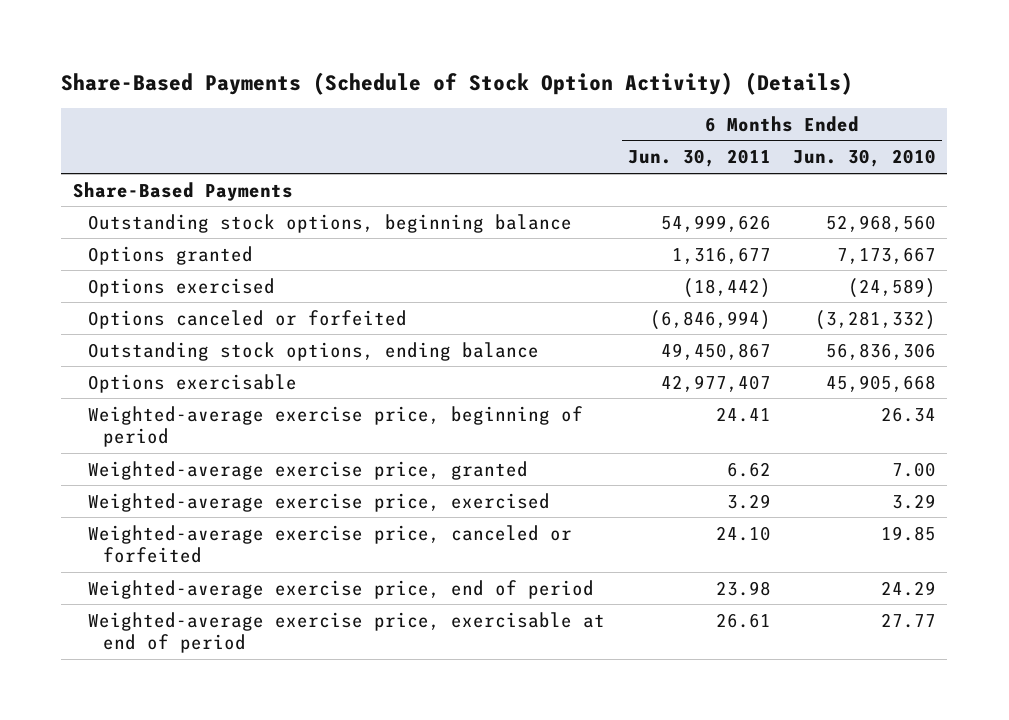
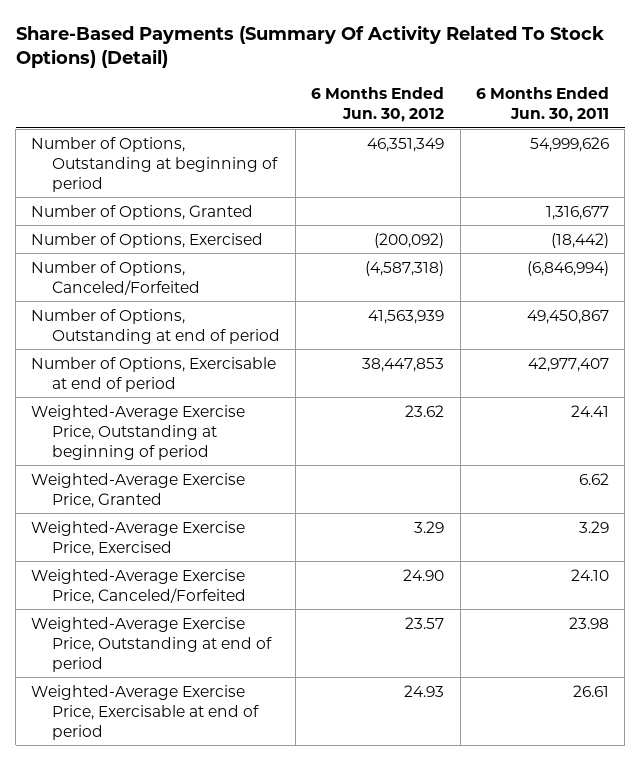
- Share-Based Payments (Schedule of Stock Option Activity) (Details)
+ Share-Based Payments (Summary Of Activity Related To Stock Options) (Detail)
- | 6 Months Ended Jun. 30, 2011 | 6 Months Ended Jun. 30, 2010
+ | 6 Months Ended Jun. 30, 2012 | 6 Months Ended Jun. 30, 2011
- Share-Based Payments
- Outstanding stock options, beginning balance | 54,999,626 | 52,968,560
- Options granted | 1,316,677 | 7,173,667
- Options exercised | (18,442) | (24,589)
- Options canceled or forfeited | (6,846,994) | (3,281,332)
- Outstanding stock options, ending balance | 49,450,867 | 56,836,306
- Options exercisable | 42,977,407 | 45,905,668
- Weighted-average exercise price, beginning of period | 24.41 | 26.34
- Weighted-average exercise price, granted | 6.62 | 7.00
- Weighted-average exercise price, exercised | 3.29 | 3.29
- Weighted-average exercise price, canceled or forfeited | 24.10 | 19.85
- Weighted-average exercise price, end of period | 23.98 | 24.29
- Weighted-average exercise price, exercisable at end of period | 26.61 | 27.77
+ Number of Options, Outstanding at beginning of period | 46,351,349 | 54,999,626
+ Number of Options, Granted | | 1,316,677
+ Number of Options, Exercised | (200,092) | (18,442)
+ Number of Options, Canceled/Forfeited | (4,587,318) | (6,846,994)
+ Number of Options, Outstanding at end of period | 41,563,939 | 49,450,867
+ Number of Options, Exercisable at end of period | 38,447,853 | 42,977,407
+ Weighted-Average Exercise Price, Outstanding at beginning of period | 23.62 | 24.41
+ Weighted-Average Exercise Price, Granted | | 6.62
+ Weighted-Average Exercise Price, Exercised | 3.29 | 3.29
+ Weighted-Average Exercise Price, Canceled/Forfeited | 24.90 | 24.10
+ Weighted-Average Exercise Price, Outstanding at end of period | 23.57 | 23.98
+ Weighted-Average Exercise Price, Exercisable at end of period | 24.93 | 26.61

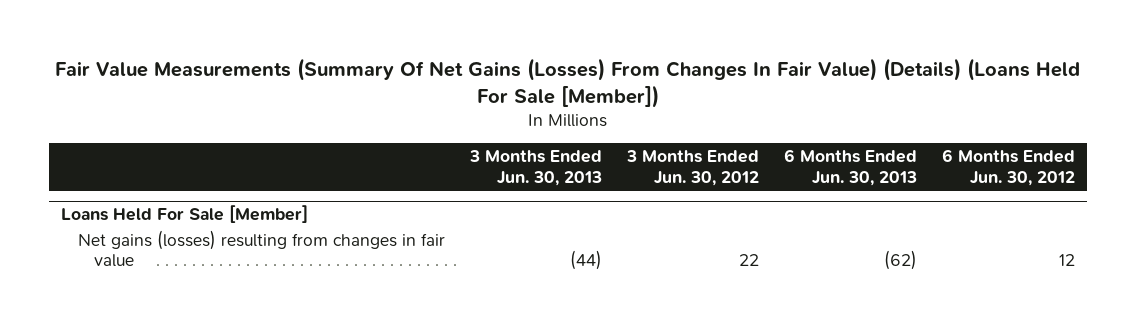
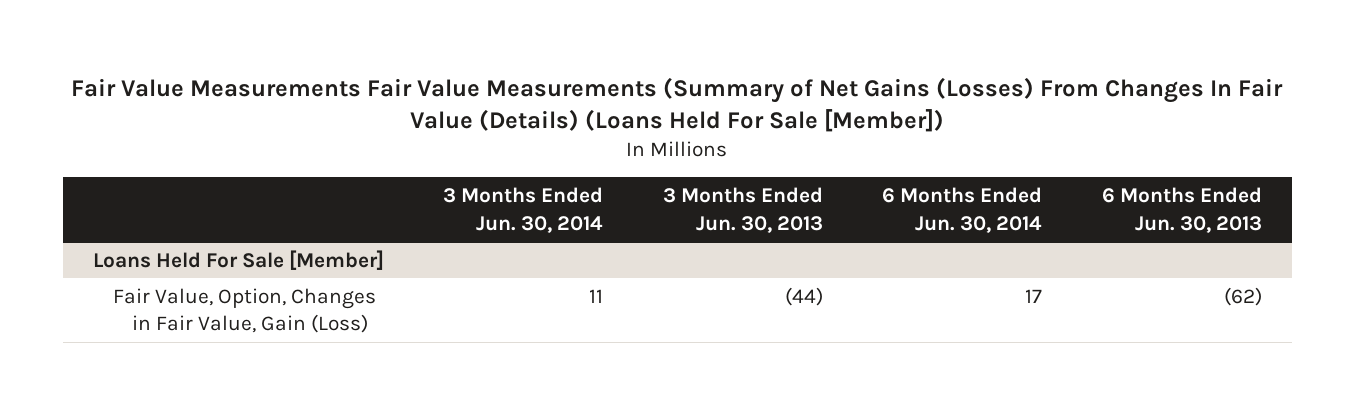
- Fair Value Measurements (Summary Of Net Gains (Losses) From Changes In Fair Value) (Details) (Loans Held For Sale [Member])
+ Fair Value Measurements Fair Value Measurements (Summary of Net Gains (Losses) From Changes In Fair Value (Details) (Loans Held For Sale [Member])
- | 3 Months Ended Jun. 30, 2013 | 3 Months Ended Jun. 30, 2012 | 6 Months Ended Jun. 30, 2013 | 6 Months Ended Jun. 30, 2012
+ | 3 Months Ended Jun. 30, 2014 | 3 Months Ended Jun. 30, 2013 | 6 Months Ended Jun. 30, 2014 | 6 Months Ended Jun. 30, 2013
@ Loans Held For Sale [Member]
- Net gains (losses) resulting from changes in fair value | (44) | 22 | (62) | 12
+ Fair Value, Option, Changes in Fair Value, Gain (Loss) | 11 | (44) | 17 | (62)

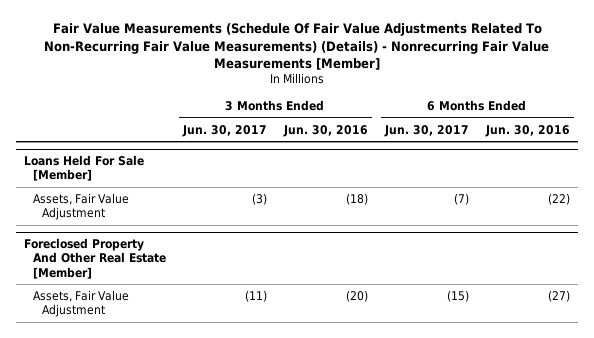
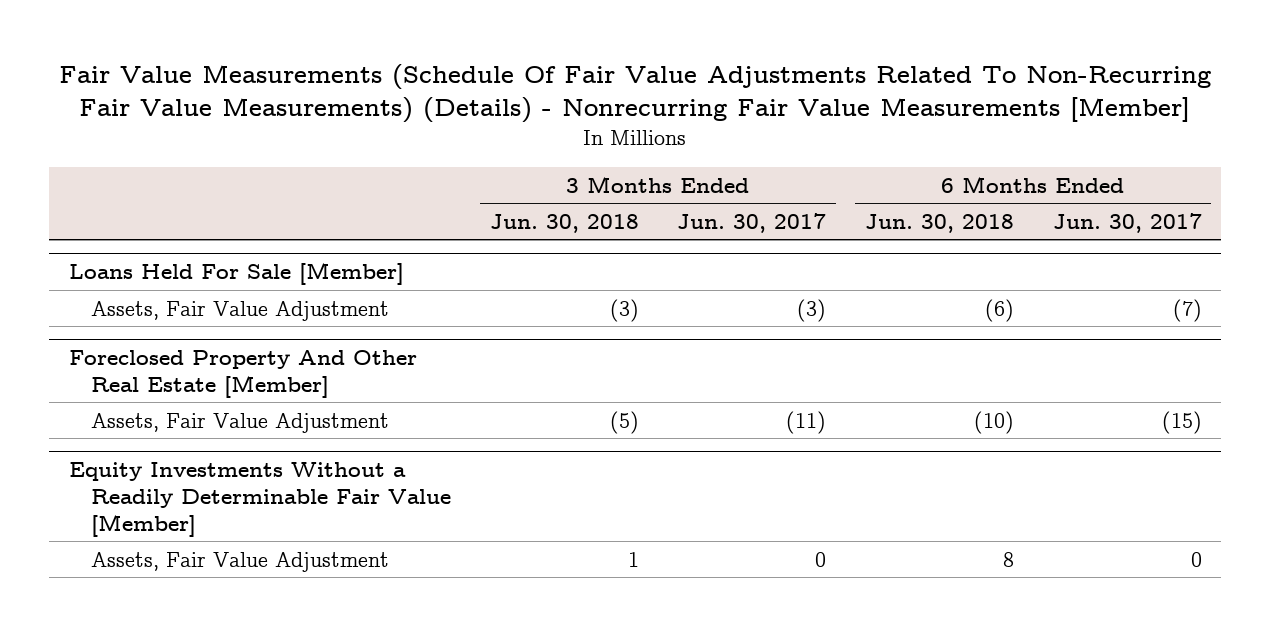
- | 3 Months Ended Jun. 30, 2017 | 3 Months Ended Jun. 30, 2016 | 6 Months Ended Jun. 30, 2017 | 6 Months Ended Jun. 30, 2016
+ | 3 Months Ended Jun. 30, 2018 | 3 Months Ended Jun. 30, 2017 | 6 Months Ended Jun. 30, 2018 | 6 Months Ended Jun. 30, 2017
+ Equity Investments Without a Readily Determinable Fair Value [Member]
+ Assets, Fair Value Adjustment | 1 | 0 | 8 | 0

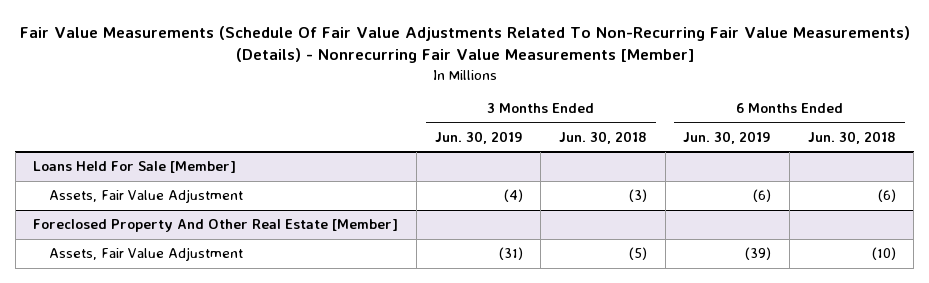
- | 3 Months Ended Jun. 30, 2018 | 3 Months Ended Jun. 30, 2017 | 6 Months Ended Jun. 30, 2018 | 6 Months Ended Jun. 30, 2017
+ | 3 Months Ended Jun. 30, 2019 | 3 Months Ended Jun. 30, 2018 | 6 Months Ended Jun. 30, 2019 | 6 Months Ended Jun. 30, 2018
- Equity Investments Without a Readily Determinable Fair Value [Member]
- Assets, Fair Value Adjustment | 1 | 0 | 8 | 0

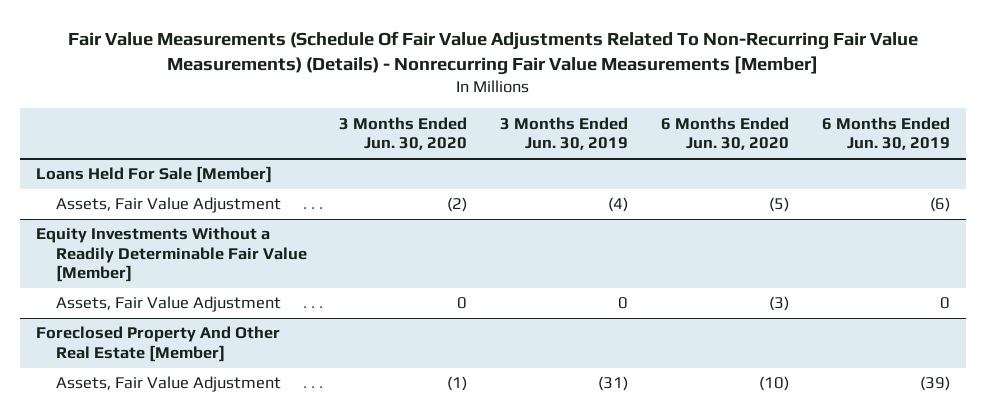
- | 3 Months Ended Jun. 30, 2019 | 3 Months Ended Jun. 30, 2018 | 6 Months Ended Jun. 30, 2019 | 6 Months Ended Jun. 30, 2018
+ | 3 Months Ended Jun. 30, 2020 | 3 Months Ended Jun. 30, 2019 | 6 Months Ended Jun. 30, 2020 | 6 Months Ended Jun. 30, 2019
+ Equity Investments Without a Readily Determinable Fair Value [Member]
+ Assets, Fair Value Adjustment | 0 | 0 | (3) | 0

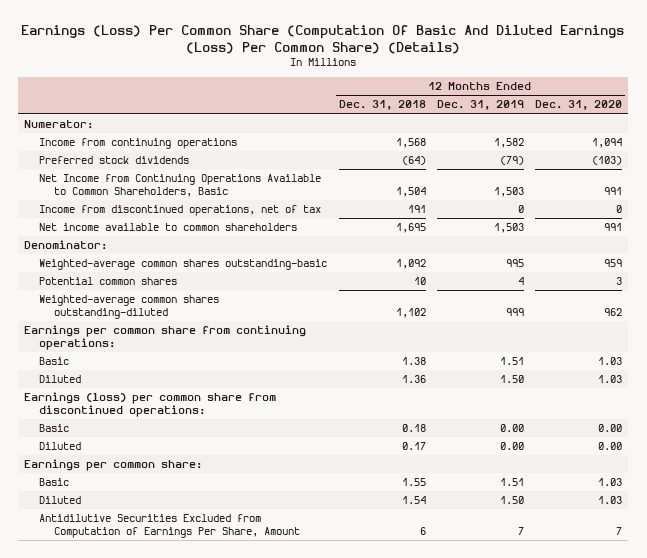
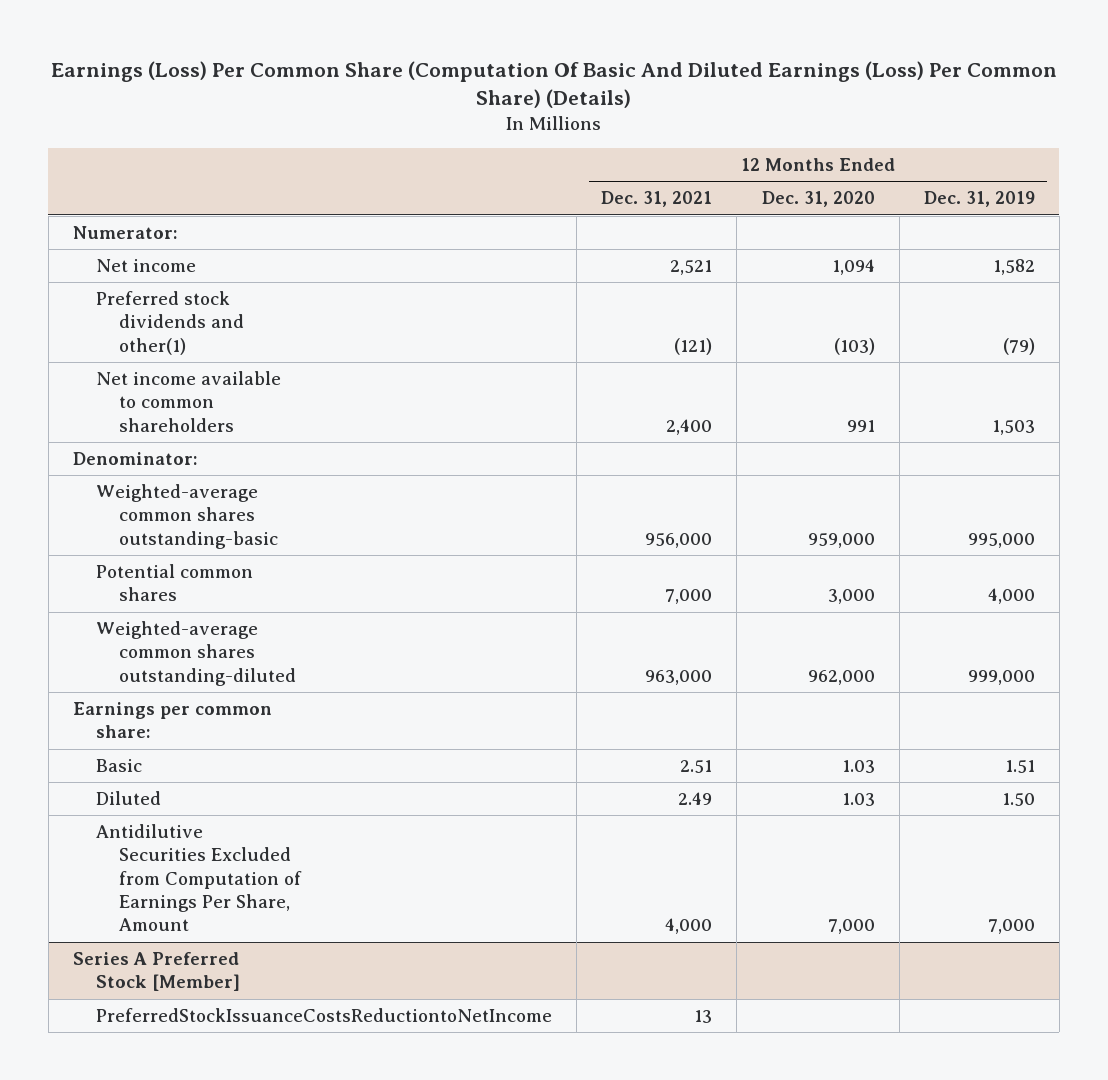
- | 12 Months Ended Dec. 31, 2018 | 12 Months Ended Dec. 31, 2019 | 12 Months Ended Dec. 31, 2020
+ | 12 Months Ended Dec. 31, 2021 | 12 Months Ended Dec. 31, 2020 | 12 Months Ended Dec. 31, 2019
- Income from continuing operations | 1,568 | 1,582 | 1,094
- Preferred stock dividends | (64) | (79) | (103)
- Net Income from Continuing Operations Available to Common Shareholders, Basic | 1,504 | 1,503 | 991
- Income from discontinued operations, net of tax | 191 | 0 | 0
+ Net income | 2,521 | 1,094 | 1,582
+ Preferred stock dividends and other(1) | (121) | (103) | (79)
- Weighted-average common shares outstanding-basic | 1,092 | 995 | 959
- Potential common shares | 10 | 4 | 3
- Weighted-average common shares outstanding-diluted | 1,102 | 999 | 962
- Earnings per common share from continuing operations:
- Basic | 1.38 | 1.51 | 1.03
- Diluted | 1.36 | 1.50 | 1.03
- Earnings (loss) per common share from discontinued operations:
- Basic | 0.18 | 0.00 | 0.00
- Diluted | 0.17 | 0.00 | 0.00
+ Weighted-average common shares outstanding-basic | 956,000 | 959,000 | 995,000
+ Potential common shares | 7,000 | 3,000 | 4,000
+ Weighted-average common shares outstanding-diluted | 963,000 | 962,000 | 999,000
- Antidilutive Securities Excluded from Computation of Earnings Per Share, Amount | 6 | 7 | 7
+ Antidilutive Securities Excluded from Computation of Earnings Per Share, Amount | 4,000 | 7,000 | 7,000
+ Series A Preferred Stock [Member]
+ PreferredStockIssuanceCostsReductiontoNetIncome | 13 | |

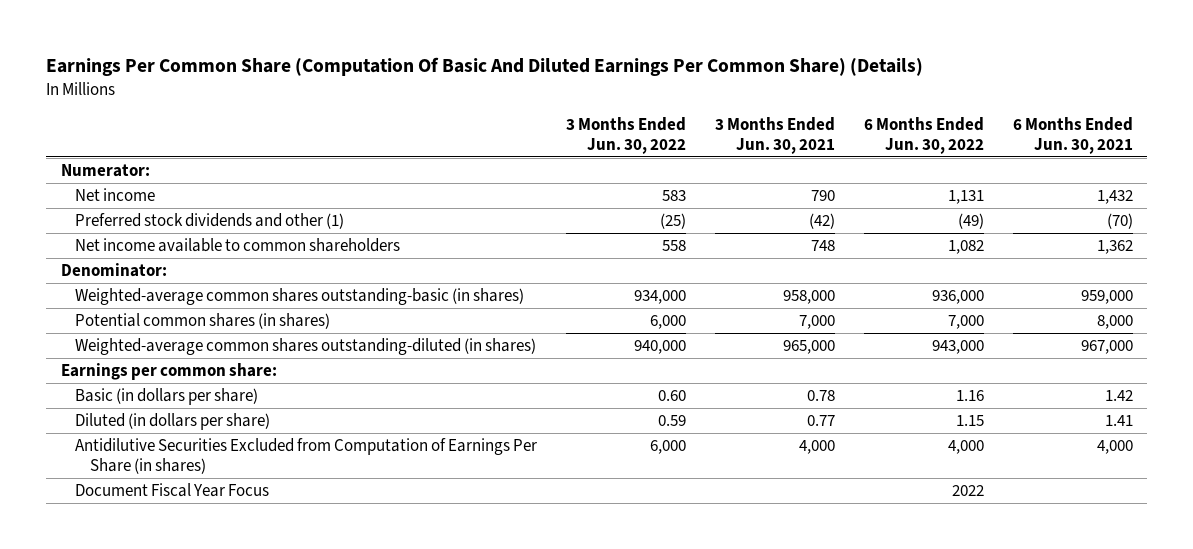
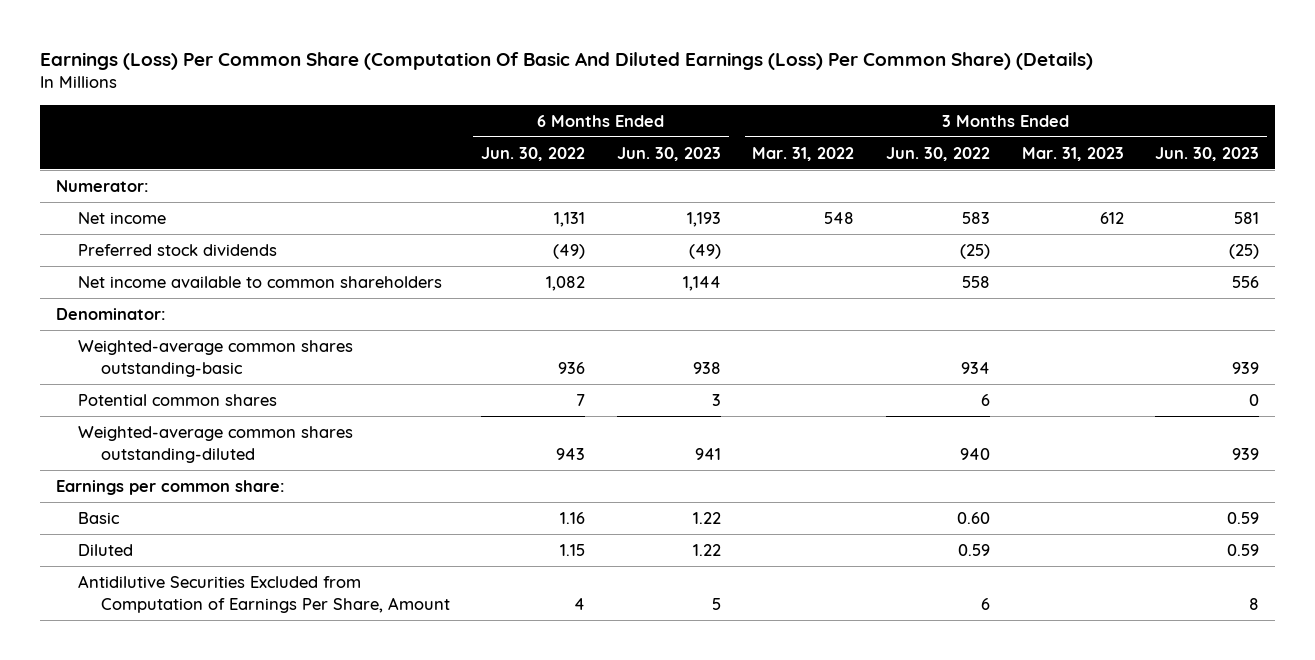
- Earnings Per Common Share (Computation Of Basic And Diluted Earnings Per Common Share) (Details)
+ Earnings (Loss) Per Common Share (Computation Of Basic And Diluted Earnings (Loss) Per Common Share) (Details)
- | 3 Months Ended Jun. 30, 2022 | 3 Months Ended Jun. 30, 2021 | 6 Months Ended Jun. 30, 2022 | 6 Months Ended Jun. 30, 2021
+ | 6 Months Ended Jun. 30, 2022 | 6 Months Ended Jun. 30, 2023 | 3 Months Ended Mar. 31, 2022 | 3 Months Ended Jun. 30, 2022 | 3 Months Ended Mar. 31, 2023 | 3 Months Ended Jun. 30, 2023
- Preferred stock dividends and other (1) | (25) | (42) | (49) | (70)
+ Preferred stock dividends | (49) | (49) | | (25) | | (25)
- Weighted-average common shares outstanding-basic (in shares) | 934,000 | 958,000 | 936,000 | 959,000
- Potential common shares (in shares) | 6,000 | 7,000 | 7,000 | 8,000
- Weighted-average common shares outstanding-diluted (in shares) | 940,000 | 965,000 | 943,000 | 967,000
+ Weighted-average common shares outstanding-basic | 936 | 938 | | 934 | | 939
+ Potential common shares | 7 | 3 | | 6 | | 0
+ Weighted-average common shares outstanding-diluted | 943 | 941 | | 940 | | 939
- Basic (in dollars per share) | 0.60 | 0.78 | 1.16 | 1.42
- Diluted (in dollars per share) | 0.59 | 0.77 | 1.15 | 1.41
- Antidilutive Securities Excluded from Computation of Earnings Per Share (in shares) | 6,000 | 4,000 | 4,000 | 4,000
- Document Fiscal Year Focus | | | 2022 |
+ Basic | 1.16 | 1.22 | | 0.60 | | 0.59
+ Diluted | 1.15 | 1.22 | | 0.59 | | 0.59
+ Antidilutive Securities Excluded from Computation of Earnings Per Share, Amount | 4 | 5 | | 6 | | 8

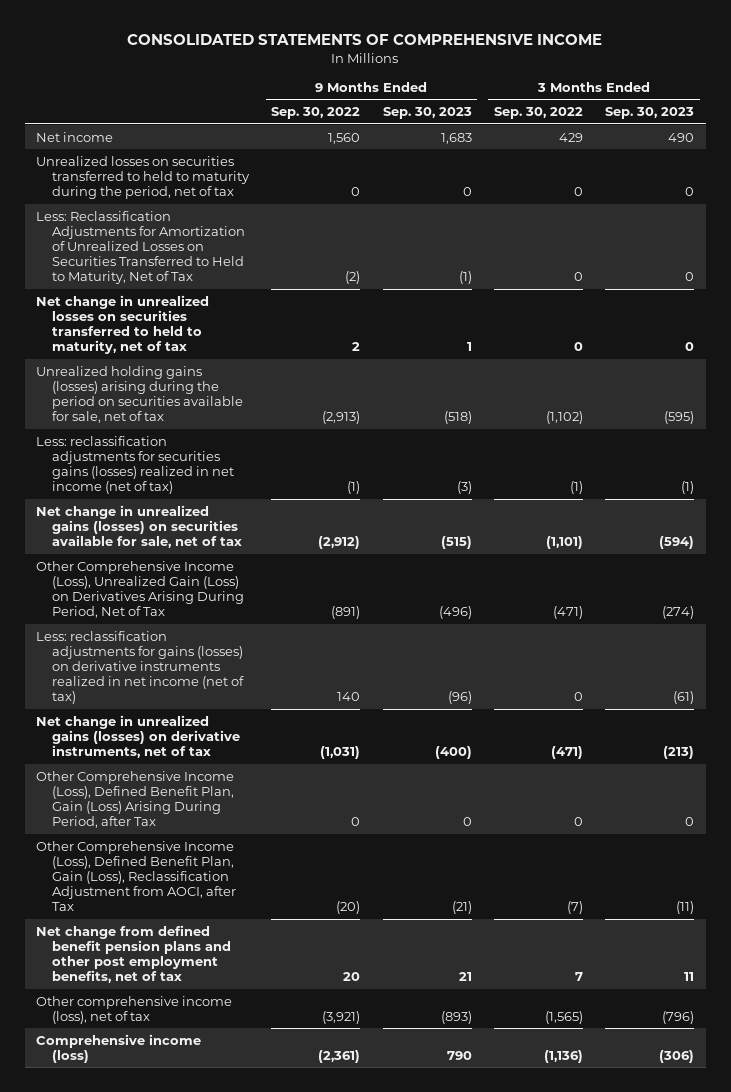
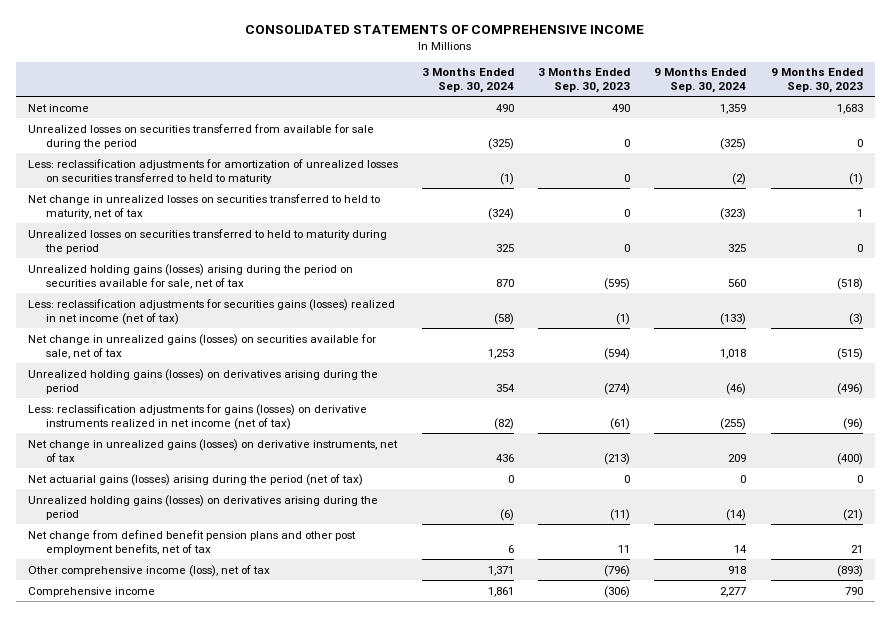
- | 9 Months Ended Sep. 30, 2022 | 9 Months Ended Sep. 30, 2023 | 3 Months Ended Sep. 30, 2022 | 3 Months Ended Sep. 30, 2023
+ | 3 Months Ended Sep. 30, 2024 | 3 Months Ended Sep. 30, 2023 | 9 Months Ended Sep. 30, 2024 | 9 Months Ended Sep. 30, 2023
- Unrealized losses on securities transferred to held to maturity during the period, net of tax | 0 | 0 | 0 | 0
- Less: Reclassification Adjustments for Amortization of Unrealized Losses on Securities Transferred to Held to Maturity, Net of Tax | (2) | (1) | 0 | 0
+ Unrealized losses on securities transferred from available for sale during the period | (325) | 0 | (325) | 0
+ Less: reclassification adjustments for amortization of unrealized losses on securities transferred to held to maturity | (1) | 0 | (2) | (1)
+ Unrealized losses on securities transferred to held to maturity during the period | 325 | 0 | 325 | 0
- Other Comprehensive Income (Loss), Unrealized Gain (Loss) on Derivatives Arising During Period, Net of Tax | (891) | (496) | (471) | (274)
+ Unrealized holding gains (losses) on derivatives arising during the period | 354 | (274) | (46) | (496)
- Other Comprehensive Income (Loss), Defined Benefit Plan, Gain (Loss) Arising During Period, after Tax | 0 | 0 | 0 | 0
- Other Comprehensive Income (Loss), Defined Benefit Plan, Gain (Loss), Reclassification Adjustment from AOCI, after Tax | (20) | (21) | (7) | (11)
+ Net actuarial gains (losses) arising during the period (net of tax) | 0 | 0 | 0 | 0
+ Unrealized holding gains (losses) on derivatives arising during the period | (6) | (11) | (14) | (21)
- Comprehensive income (loss) | (2,361) | 790 | (1,136) | (306)
+ Comprehensive income | 1,861 | (306) | 2,277 | 790

